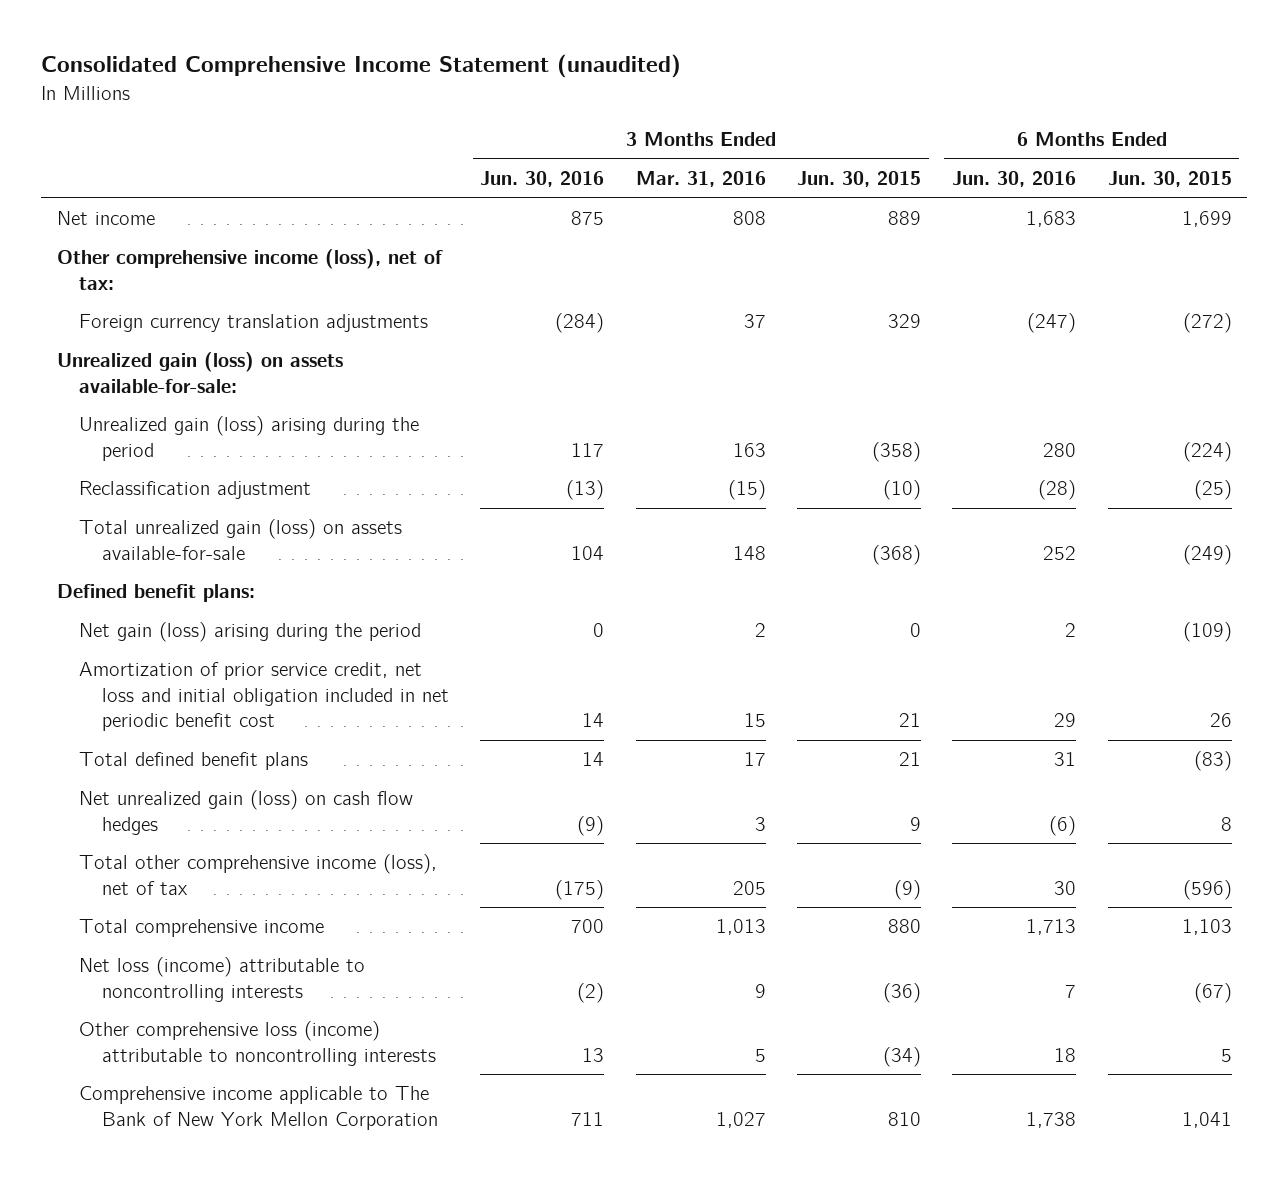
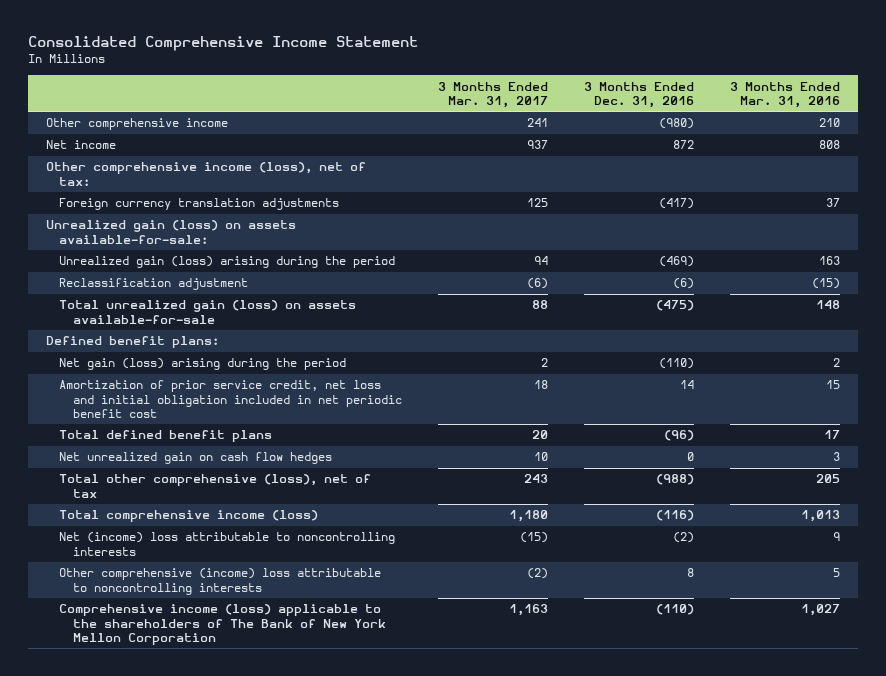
- Consolidated Comprehensive Income Statement (unaudited)
+ Consolidated Comprehensive Income Statement
- | 3 Months Ended Jun. 30, 2016 | 3 Months Ended Mar. 31, 2016 | 3 Months Ended Jun. 30, 2015 | 6 Months Ended Jun. 30, 2016 | 6 Months Ended Jun. 30, 2015
+ | 3 Months Ended Mar. 31, 2017 | 3 Months Ended Dec. 31, 2016 | 3 Months Ended Mar. 31, 2016
+ Other comprehensive income | 241 | (980) | 210
- Net unrealized gain (loss) on cash flow hedges | (9) | 3 | 9 | (6) | 8
- Total other comprehensive income (loss), net of tax | (175) | 205 | (9) | 30 | (596)
- Total comprehensive income | 700 | 1,013 | 880 | 1,713 | 1,103
- Net loss (income) attributable to noncontrolling interests | (2) | 9 | (36) | 7 | (67)
- Other comprehensive loss (income) attributable to noncontrolling interests | 13 | 5 | (34) | 18 | 5
- Comprehensive income applicable to The Bank of New York Mellon Corporation | 711 | 1,027 | 810 | 1,738 | 1,041
+ Net unrealized gain on cash flow hedges | 10 | 0 | 3
+ Total other comprehensive (loss), net of tax | 243 | (988) | 205
+ Total comprehensive income (loss) | 1,180 | (116) | 1,013
+ Net (income) loss attributable to noncontrolling interests | (15) | (2) | 9
+ Other comprehensive (income) loss attributable to noncontrolling interests | (2) | 8 | 5
+ Comprehensive income (loss) applicable to the shareholders of The Bank of New York Mellon Corporation | 1,163 | (110) | 1,027

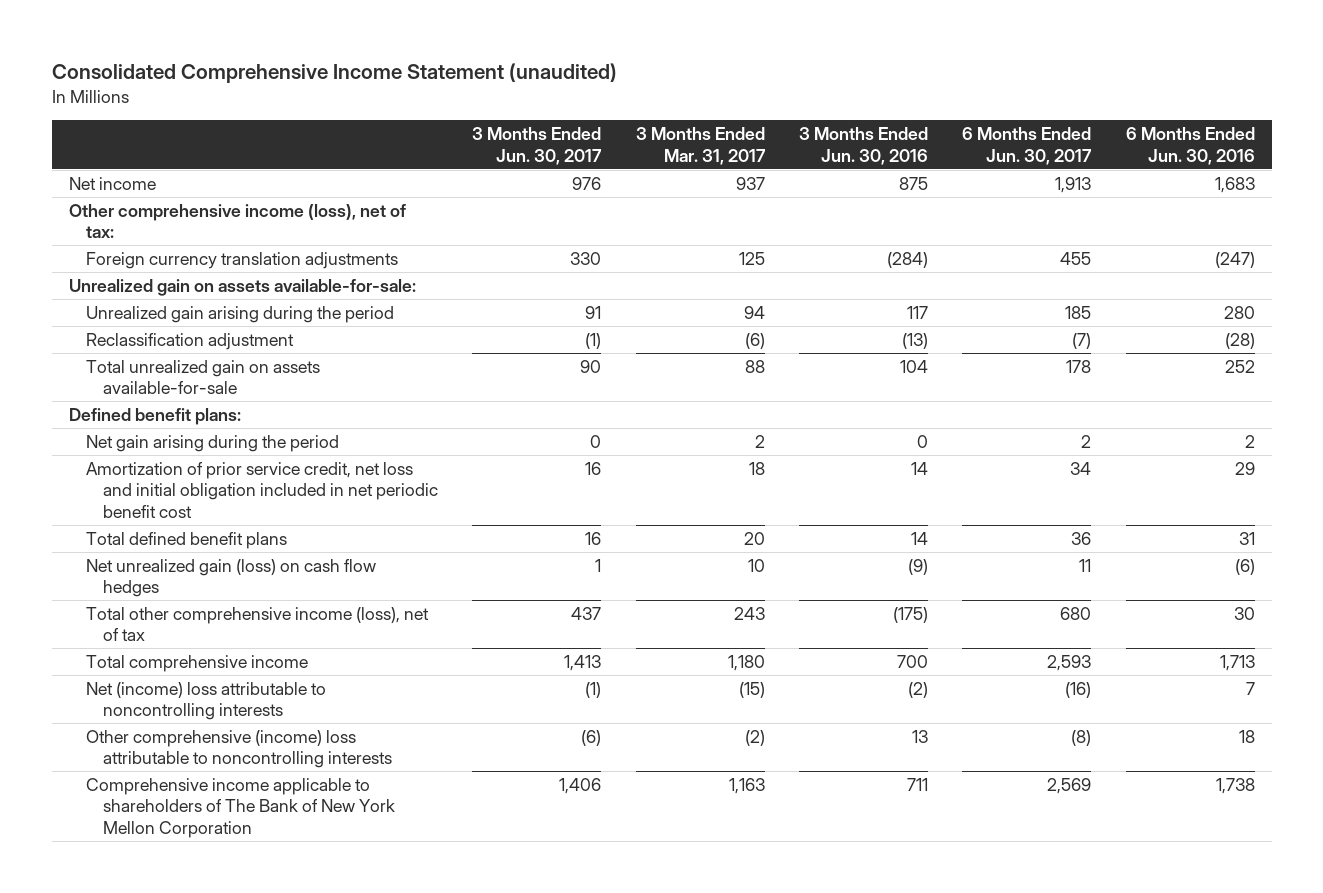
- Consolidated Comprehensive Income Statement
+ Consolidated Comprehensive Income Statement (unaudited)
- | 3 Months Ended Mar. 31, 2017 | 3 Months Ended Dec. 31, 2016 | 3 Months Ended Mar. 31, 2016
+ | 3 Months Ended Jun. 30, 2017 | 3 Months Ended Mar. 31, 2017 | 3 Months Ended Jun. 30, 2016 | 6 Months Ended Jun. 30, 2017 | 6 Months Ended Jun. 30, 2016
- Other comprehensive income | 241 | (980) | 210
- Unrealized gain (loss) on assets available-for-sale:
- Unrealized gain (loss) arising during the period | 94 | (469) | 163
+ Unrealized gain on assets available-for-sale:
+ Unrealized gain arising during the period | 91 | 94 | 117 | 185 | 280
- Total unrealized gain (loss) on assets available-for-sale | 88 | (475) | 148
+ Total unrealized gain on assets available-for-sale | 90 | 88 | 104 | 178 | 252
- Net gain (loss) arising during the period | 2 | (110) | 2
+ Net gain arising during the period | 0 | 2 | 0 | 2 | 2
- Net unrealized gain on cash flow hedges | 10 | 0 | 3
- Total other comprehensive (loss), net of tax | 243 | (988) | 205
- Total comprehensive income (loss) | 1,180 | (116) | 1,013
+ Net unrealized gain (loss) on cash flow hedges | 1 | 10 | (9) | 11 | (6)
+ Total other comprehensive income (loss), net of tax | 437 | 243 | (175) | 680 | 30
+ Total comprehensive income | 1,413 | 1,180 | 700 | 2,593 | 1,713
- Comprehensive income (loss) applicable to the shareholders of The Bank of New York Mellon Corporation | 1,163 | (110) | 1,027
+ Comprehensive income applicable to shareholders of The Bank of New York Mellon Corporation | 1,406 | 1,163 | 711 | 2,569 | 1,738

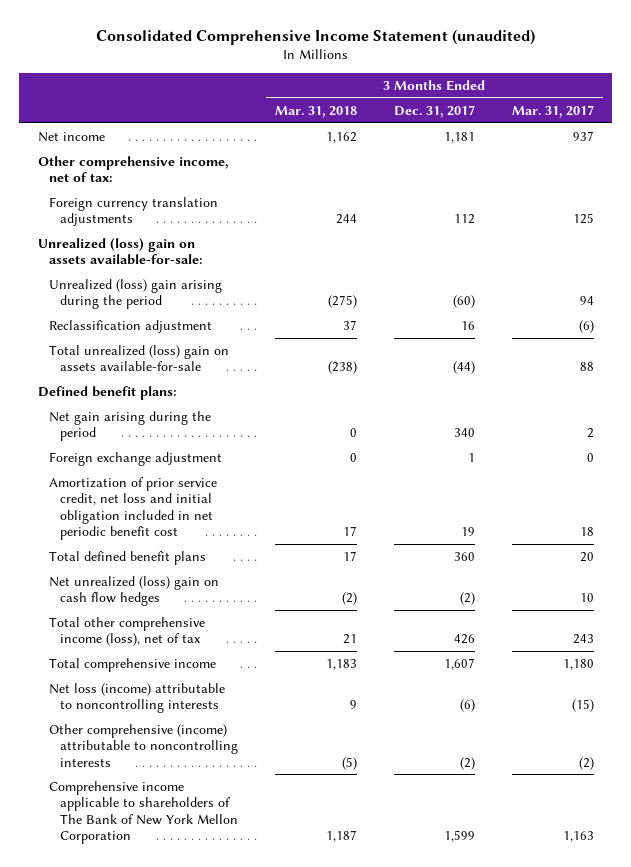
- | 3 Months Ended Jun. 30, 2017 | 3 Months Ended Mar. 31, 2017 | 3 Months Ended Jun. 30, 2016 | 6 Months Ended Jun. 30, 2017 | 6 Months Ended Jun. 30, 2016
+ | 3 Months Ended Mar. 31, 2018 | 3 Months Ended Dec. 31, 2017 | 3 Months Ended Mar. 31, 2017
- Other comprehensive income (loss), net of tax:
+ Other comprehensive income, net of tax:
- Unrealized gain on assets available-for-sale:
- Unrealized gain arising during the period | 91 | 94 | 117 | 185 | 280
+ Unrealized (loss) gain on assets available-for-sale:
+ Unrealized (loss) gain arising during the period | (275) | (60) | 94
- Total unrealized gain on assets available-for-sale | 90 | 88 | 104 | 178 | 252
+ Total unrealized (loss) gain on assets available-for-sale | (238) | (44) | 88
+ Foreign exchange adjustment | 0 | 1 | 0
- Net unrealized gain (loss) on cash flow hedges | 1 | 10 | (9) | 11 | (6)
+ Net unrealized (loss) gain on cash flow hedges | (2) | (2) | 10
- Net (income) loss attributable to noncontrolling interests | (1) | (15) | (2) | (16) | 7
- Other comprehensive (income) loss attributable to noncontrolling interests | (6) | (2) | 13 | (8) | 18
+ Net loss (income) attributable to noncontrolling interests | 9 | (6) | (15)
+ Other comprehensive (income) attributable to noncontrolling interests | (5) | (2) | (2)

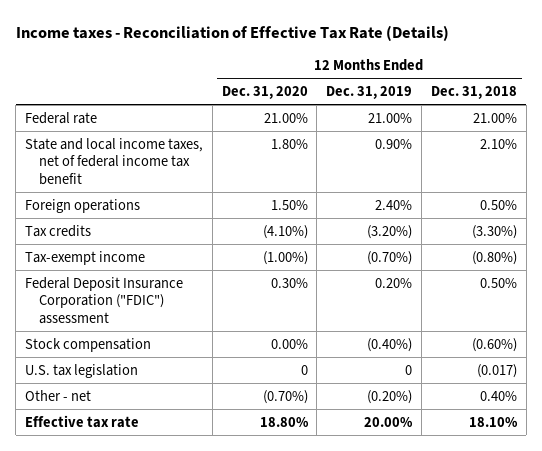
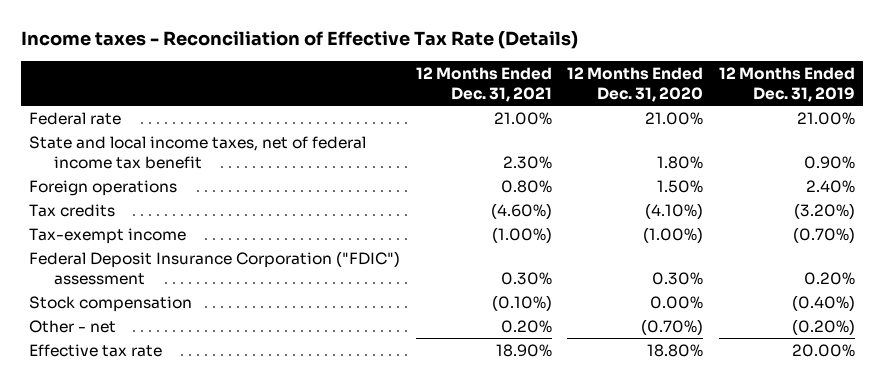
- | 12 Months Ended Dec. 31, 2020 | 12 Months Ended Dec. 31, 2019 | 12 Months Ended Dec. 31, 2018
+ | 12 Months Ended Dec. 31, 2021 | 12 Months Ended Dec. 31, 2020 | 12 Months Ended Dec. 31, 2019
- U.S. tax legislation | 0 | 0 | (0.017)

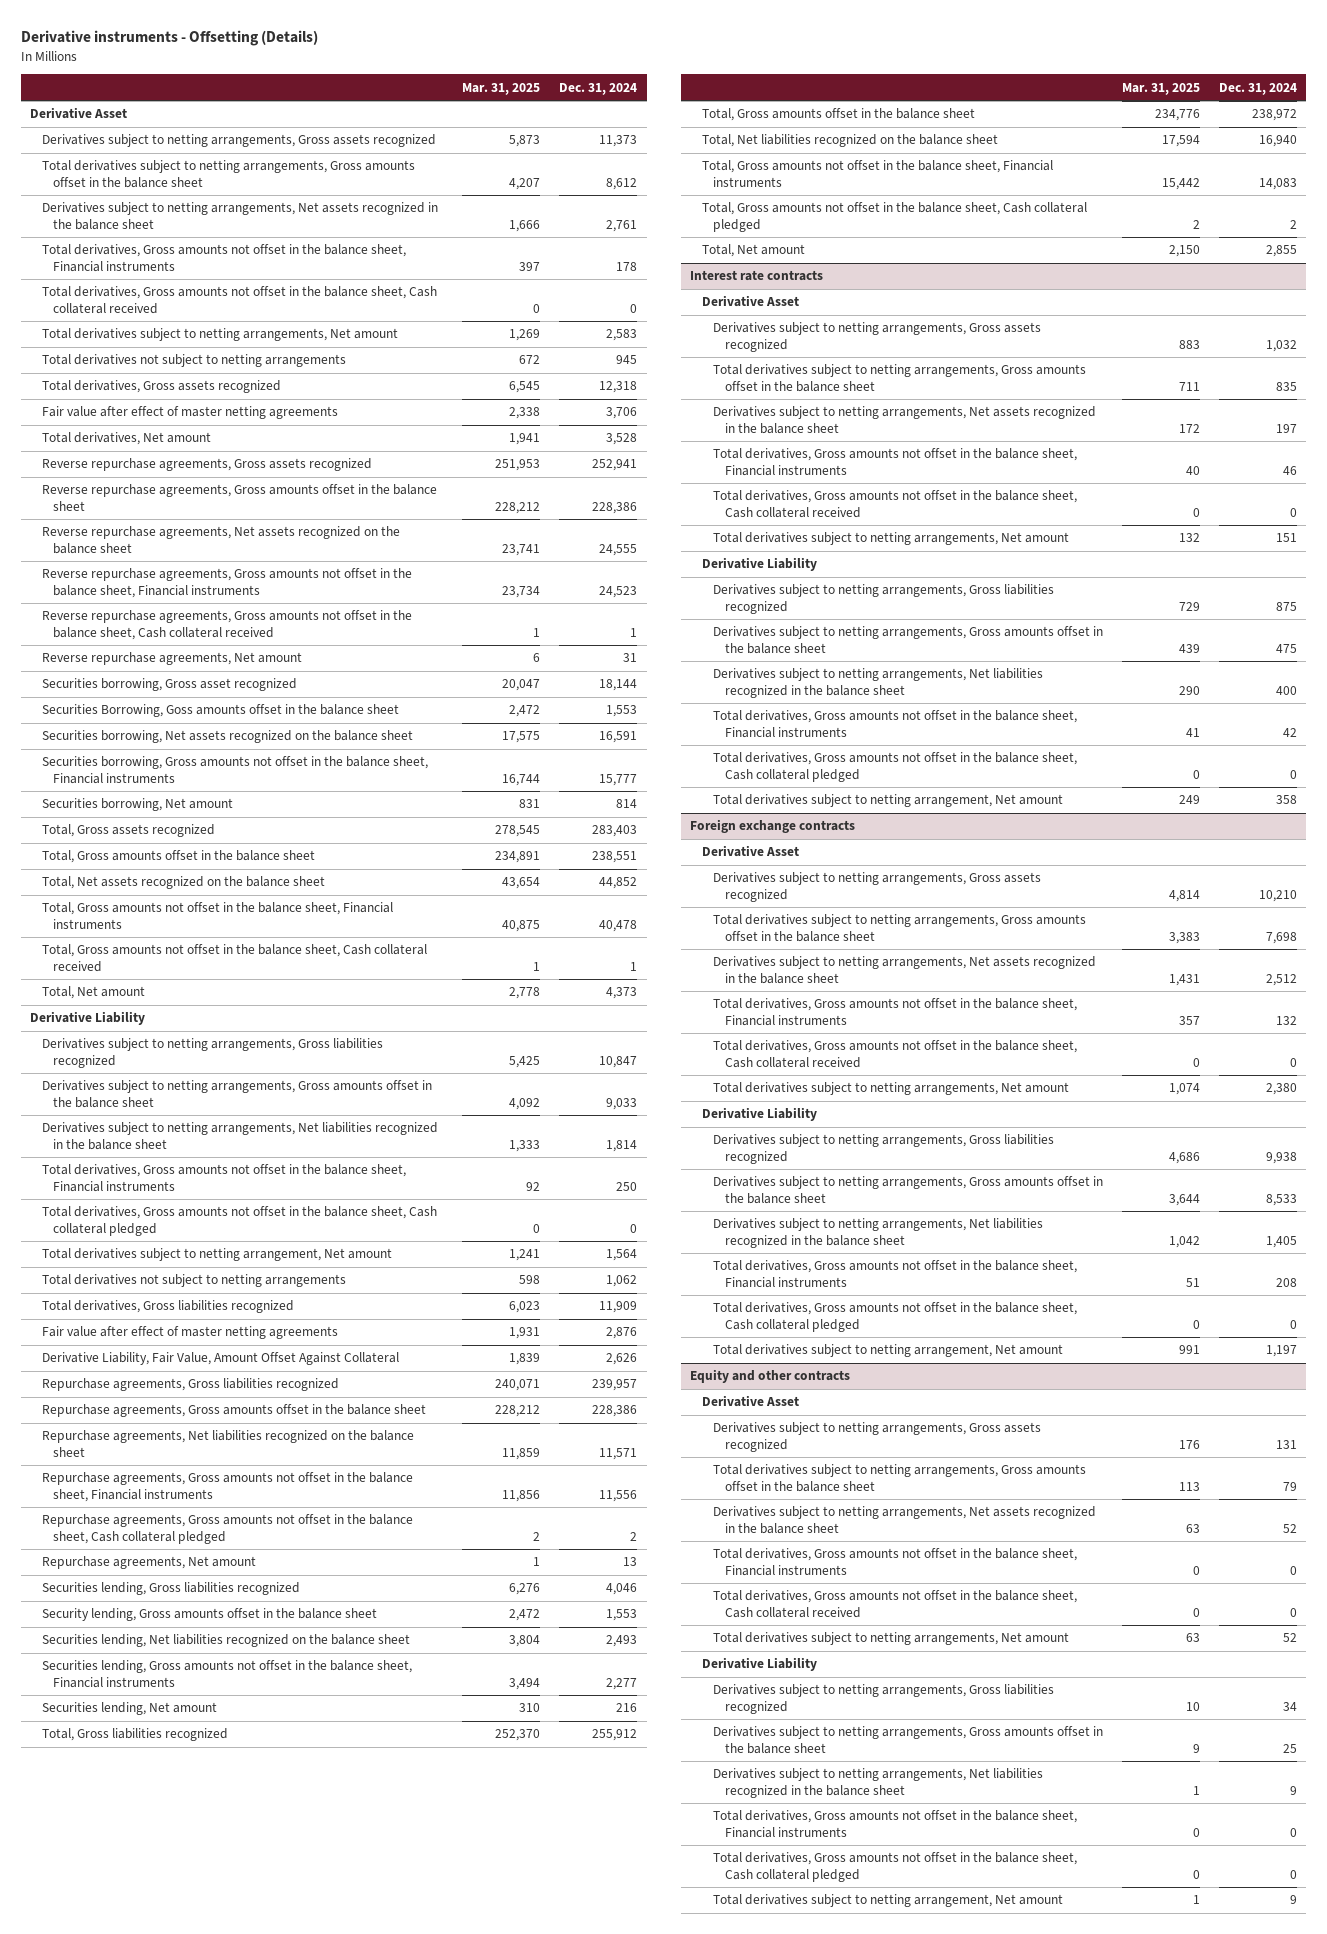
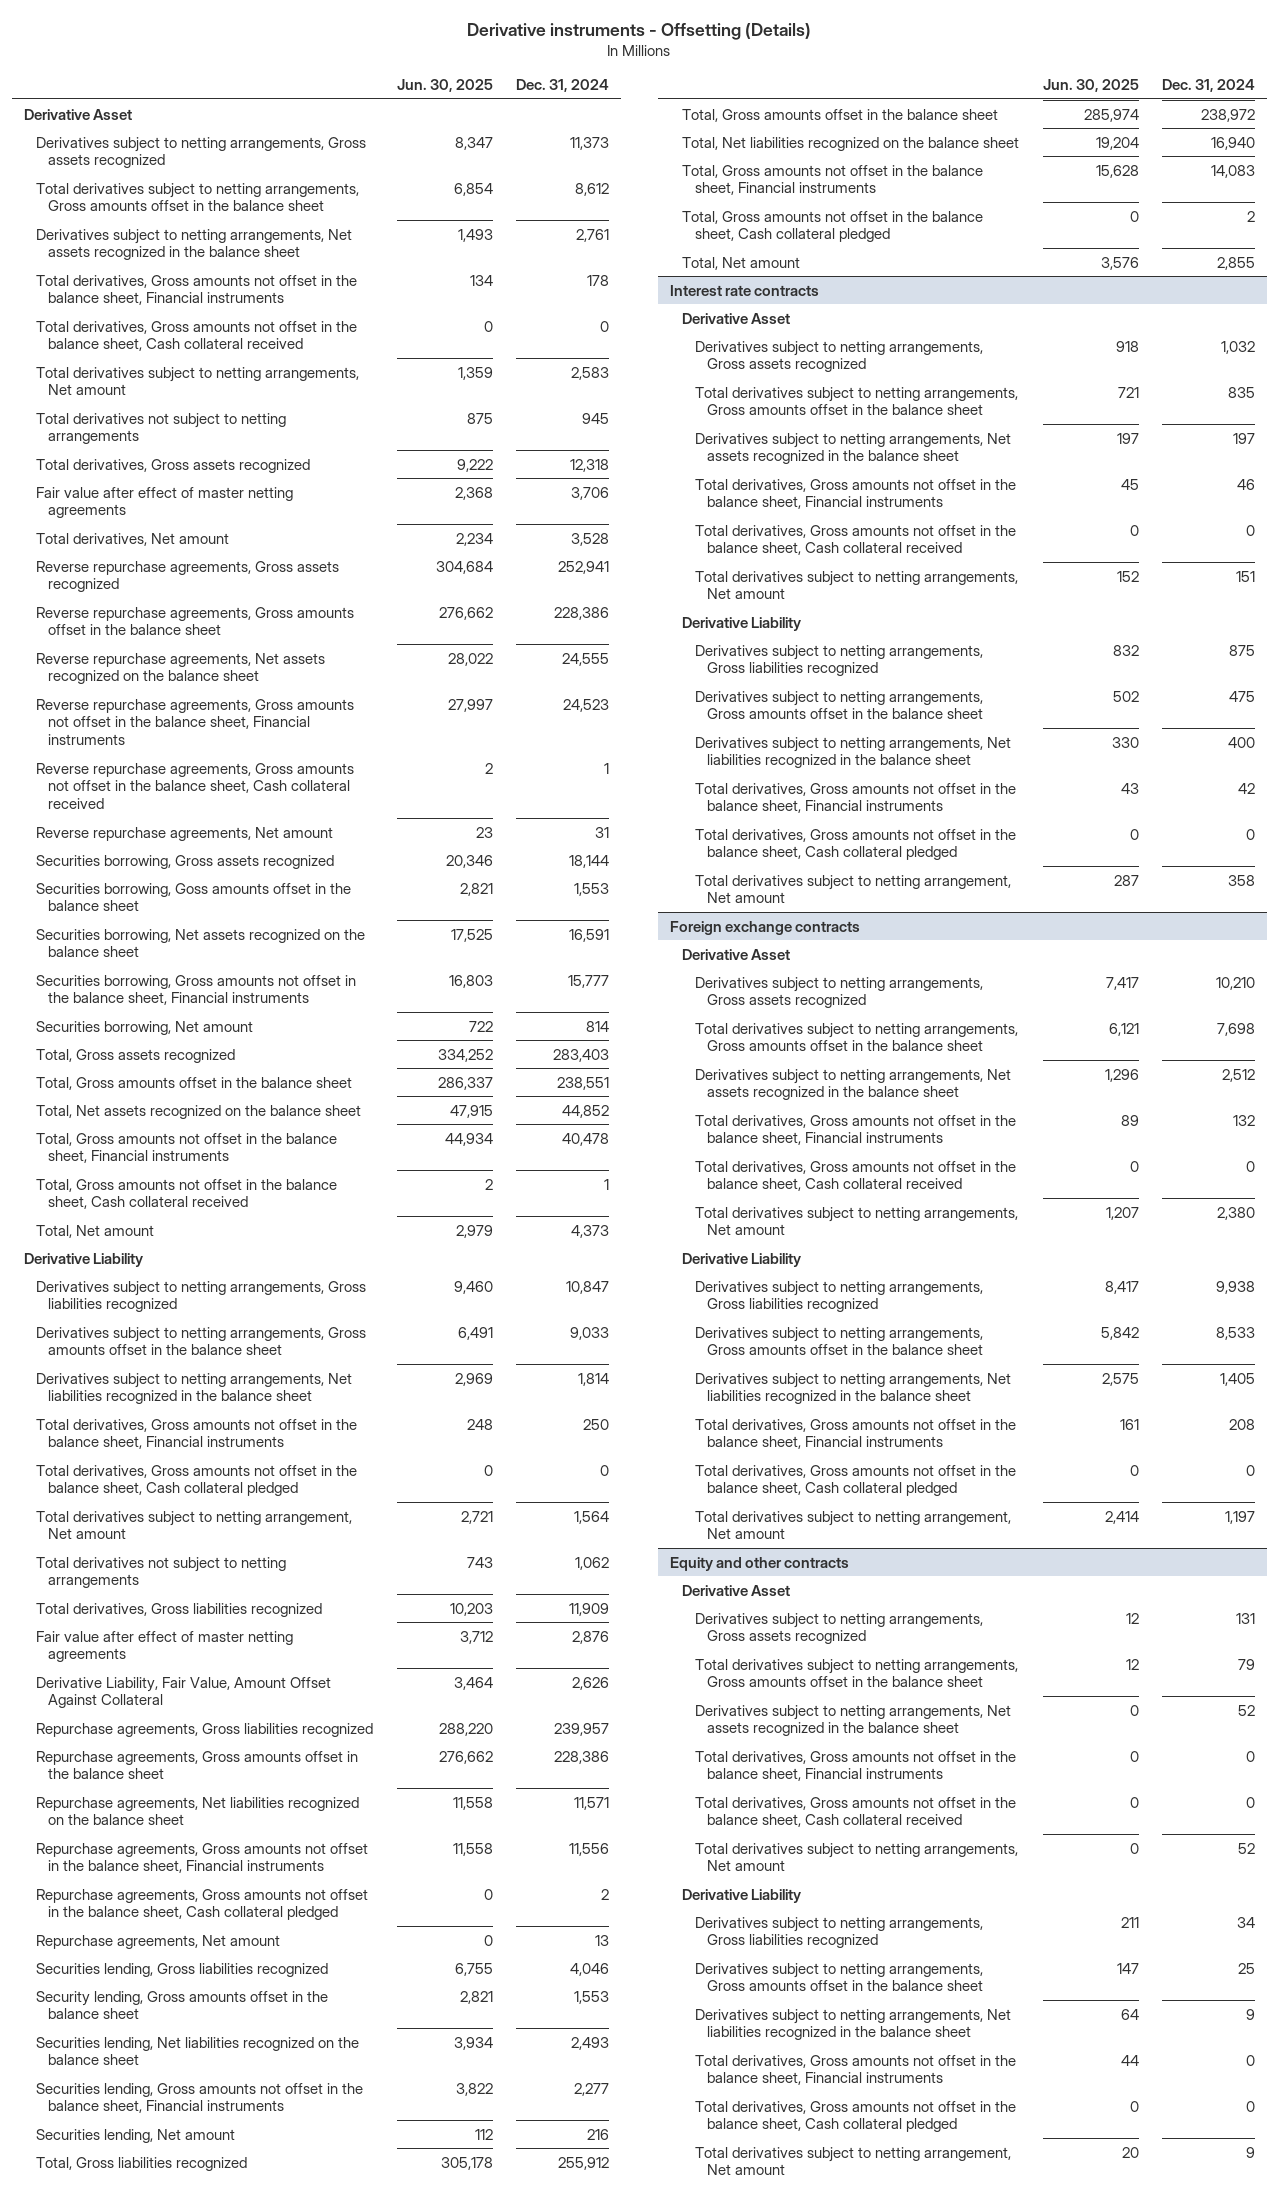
- | Mar. 31, 2025 | Dec. 31, 2024
+ | Jun. 30, 2025 | Dec. 31, 2024
- Securities borrowing, Gross asset recognized | 20,047 | 18,144
- Securities Borrowing, Goss amounts offset in the balance sheet | 2,472 | 1,553
+ Securities borrowing, Gross assets recognized | 20,346 | 18,144
+ Securities borrowing, Goss amounts offset in the balance sheet | 2,821 | 1,553

